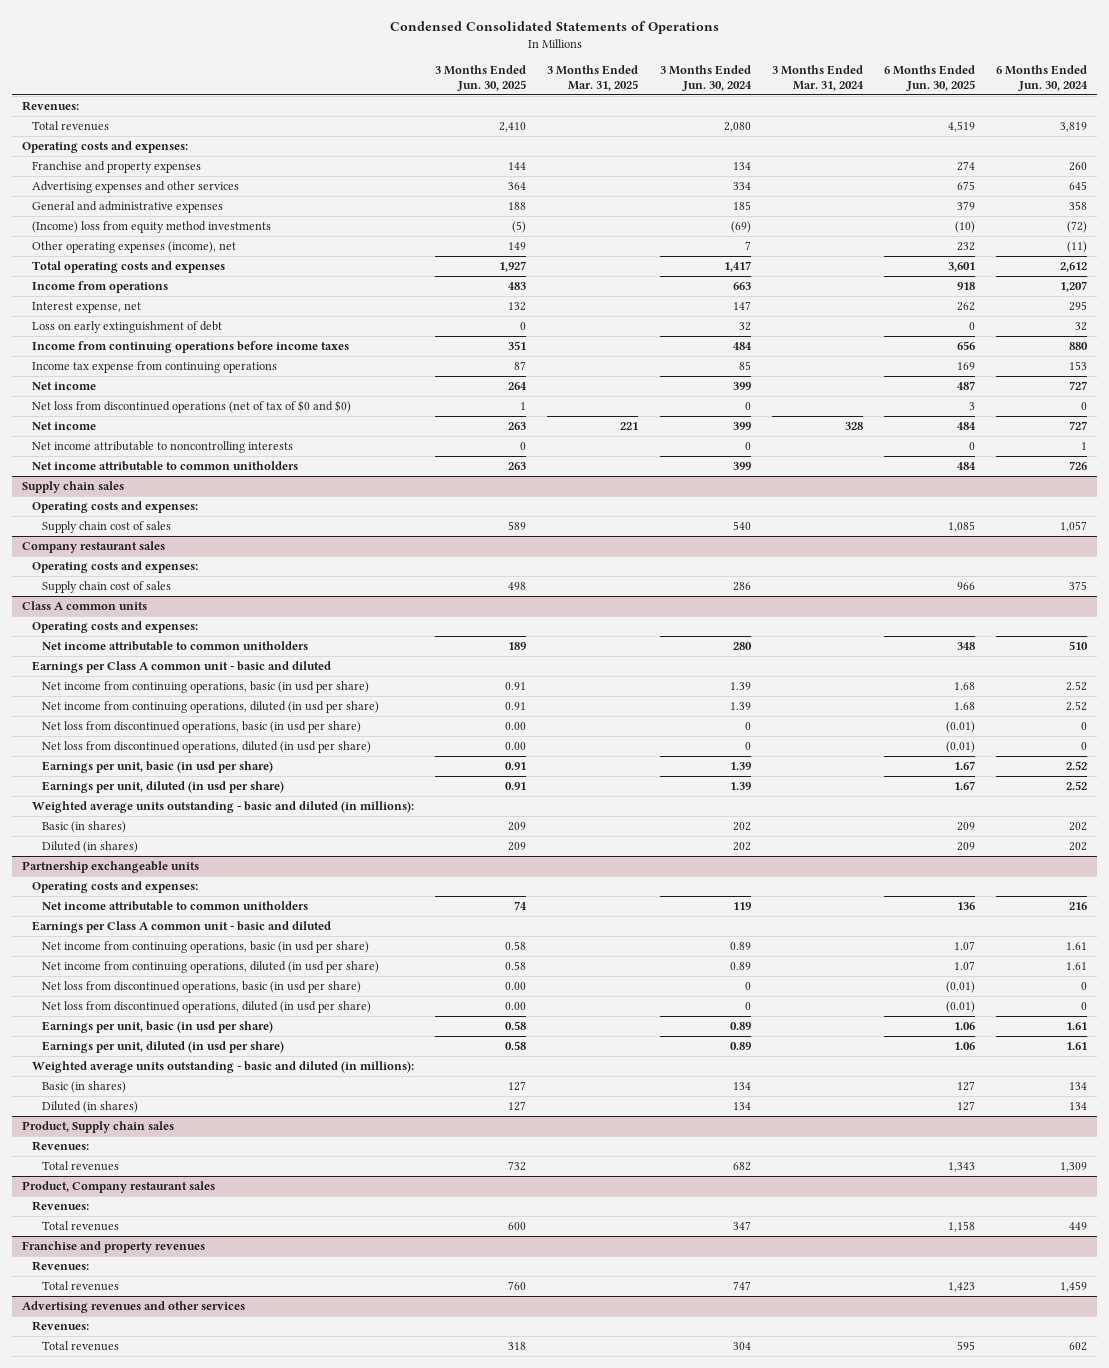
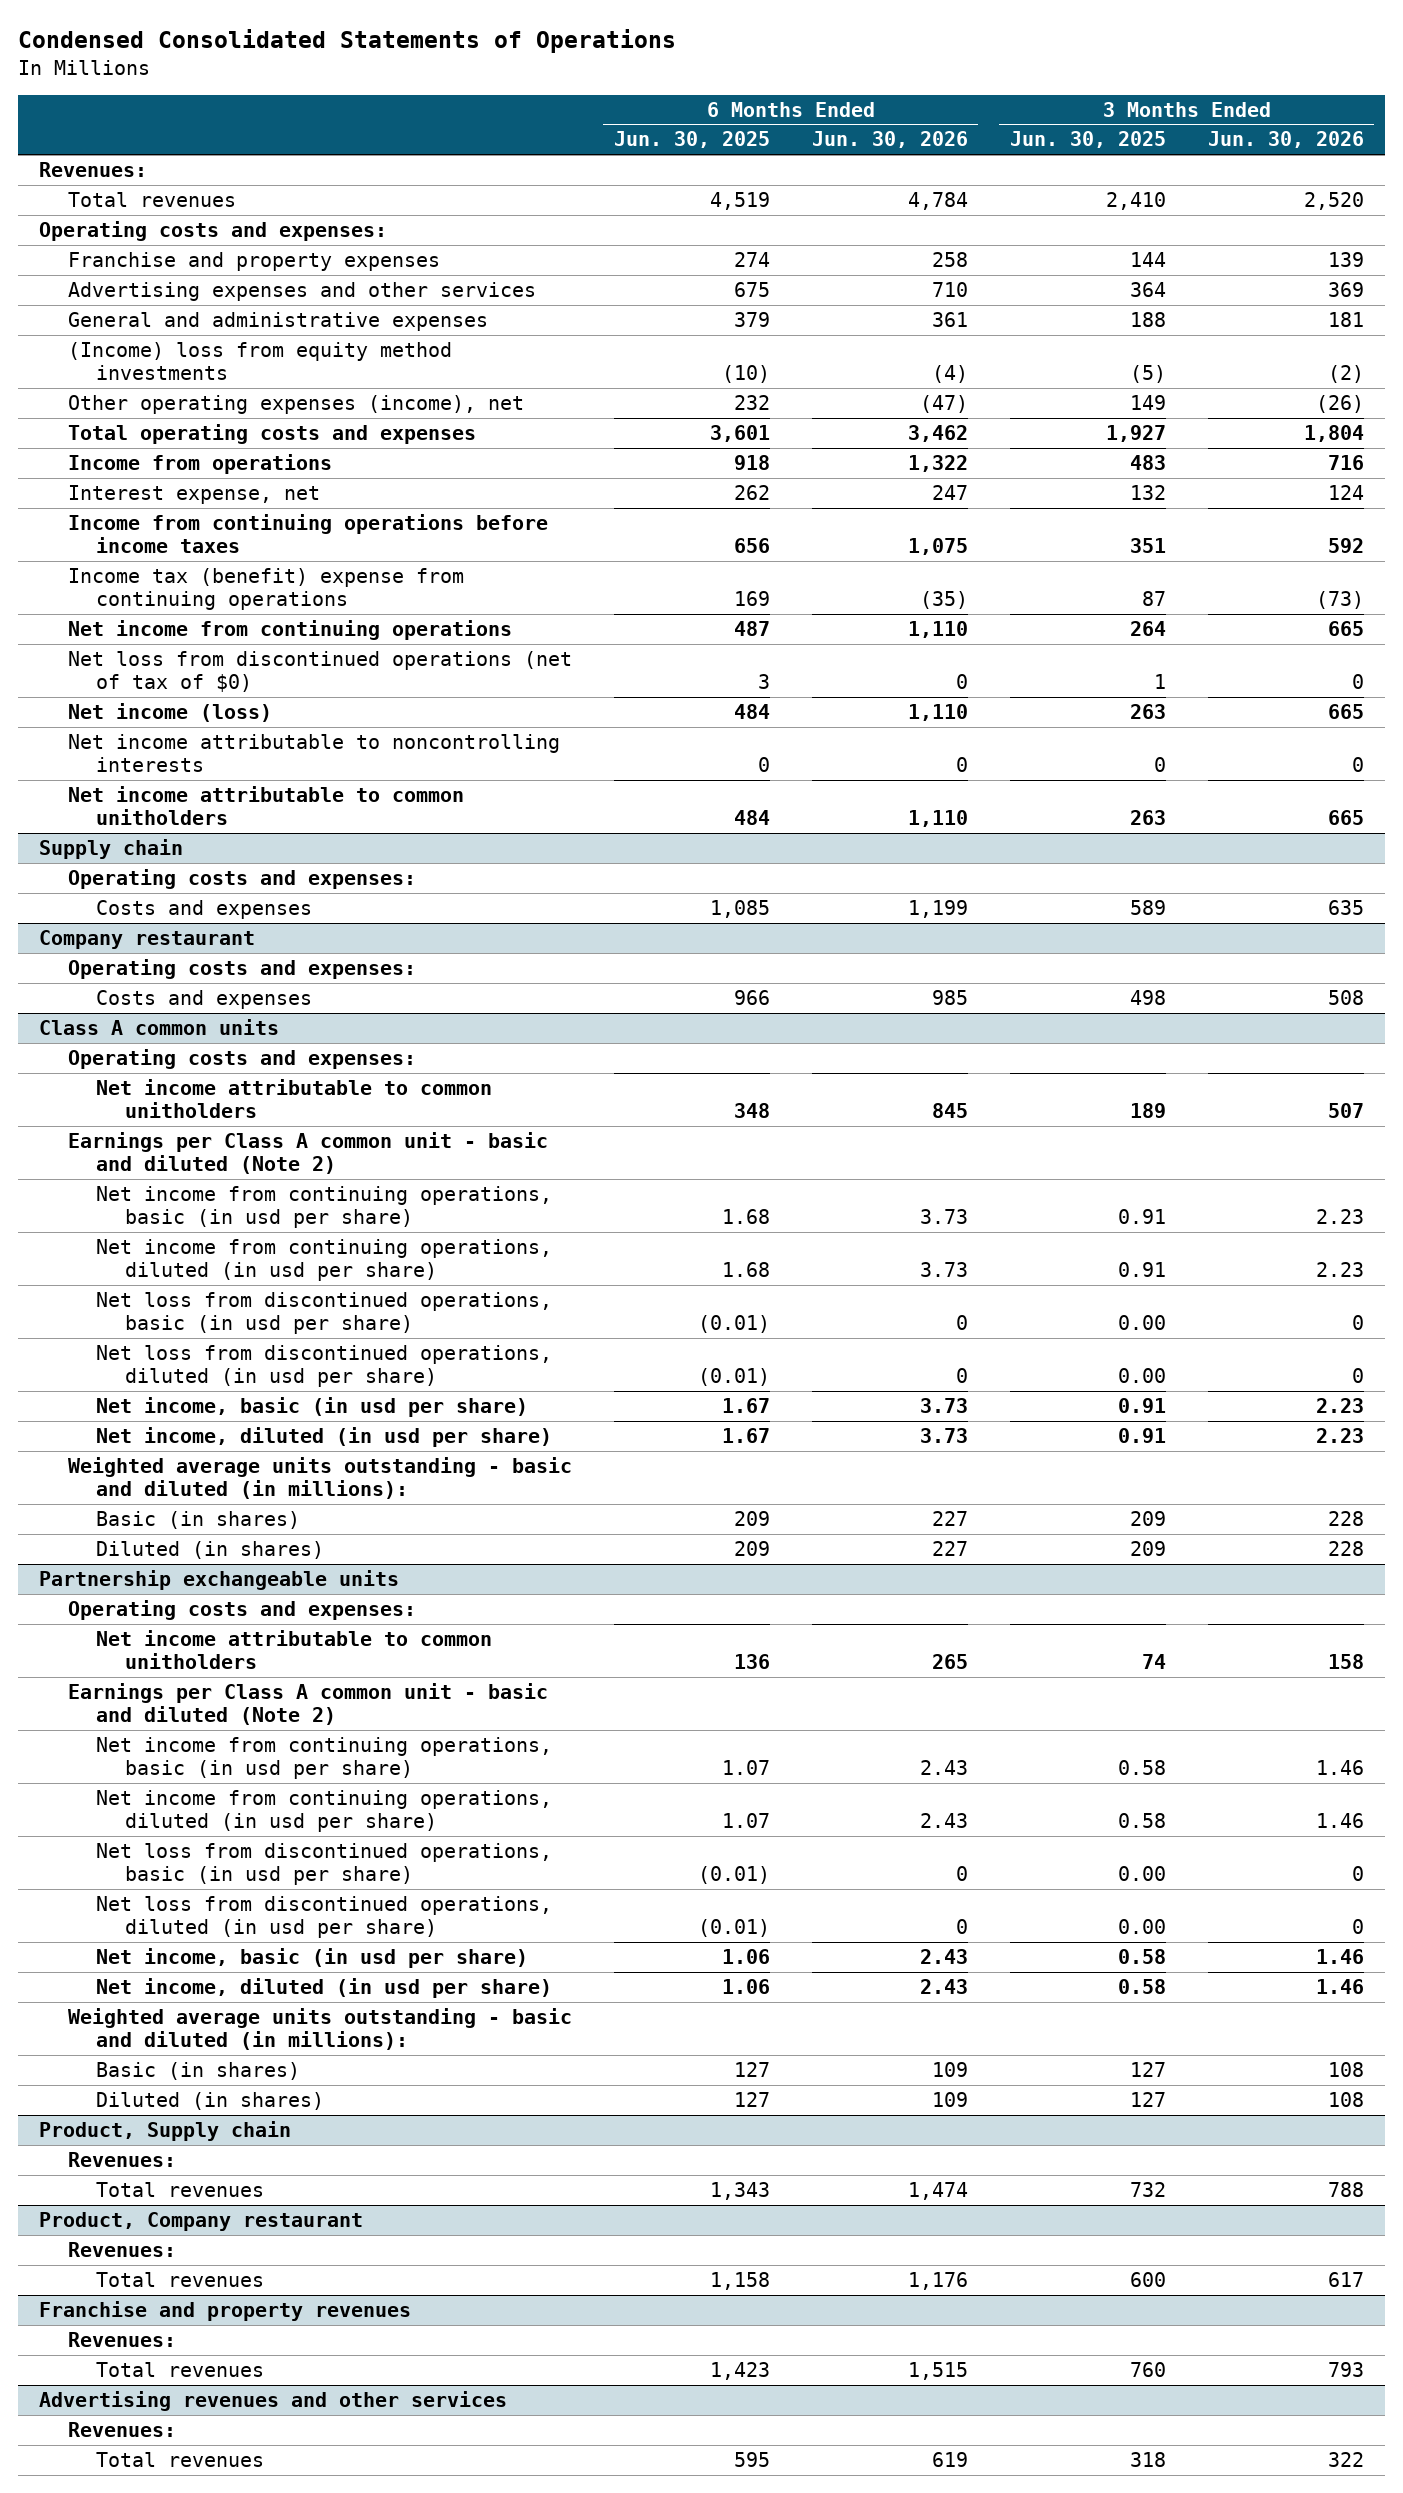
- | 3 Months Ended Jun. 30, 2025 | 3 Months Ended Mar. 31, 2025 | 3 Months Ended Jun. 30, 2024 | 3 Months Ended Mar. 31, 2024 | 6 Months Ended Jun. 30, 2025 | 6 Months Ended Jun. 30, 2024
+ | 6 Months Ended Jun. 30, 2025 | 6 Months Ended Jun. 30, 2026 | 3 Months Ended Jun. 30, 2025 | 3 Months Ended Jun. 30, 2026
- Loss on early extinguishment of debt | 0 | | 32 | | 0 | 32
- Income tax expense from continuing operations | 87 | | 85 | | 169 | 153
- Net income | 264 | | 399 | | 487 | 727
- Net loss from discontinued operations (net of tax of $0 and $0) | 1 | | 0 | | 3 | 0
- Net income | 263 | 221 | 399 | 328 | 484 | 727
+ Income tax (benefit) expense from continuing operations | 169 | (35) | 87 | (73)
+ Net income from continuing operations | 487 | 1,110 | 264 | 665
+ Net loss from discontinued operations (net of tax of $0) | 3 | 0 | 1 | 0
+ Net income (loss) | 484 | 1,110 | 263 | 665
- Supply chain sales
+ Supply chain
- Supply chain cost of sales | 589 | | 540 | | 1,085 | 1,057
- Company restaurant sales
+ Costs and expenses | 1,085 | 1,199 | 589 | 635
+ Company restaurant
- Supply chain cost of sales | 498 | | 286 | | 966 | 375
+ Costs and expenses | 966 | 985 | 498 | 508
@ Class A common units
- Earnings per Class A common unit - basic and diluted
+ Earnings per Class A common unit - basic and diluted (Note 2)
- Earnings per unit, basic (in usd per share) | 0.91 | | 1.39 | | 1.67 | 2.52
- Earnings per unit, diluted (in usd per share) | 0.91 | | 1.39 | | 1.67 | 2.52
+ Net income, basic (in usd per share) | 1.67 | 3.73 | 0.91 | 2.23
+ Net income, diluted (in usd per share) | 1.67 | 3.73 | 0.91 | 2.23
@ Partnership exchangeable units
- Earnings per Class A common unit - basic and diluted
+ Earnings per Class A common unit - basic and diluted (Note 2)
- Earnings per unit, basic (in usd per share) | 0.58 | | 0.89 | | 1.06 | 1.61
- Earnings per unit, diluted (in usd per share) | 0.58 | | 0.89 | | 1.06 | 1.61
+ Net income, basic (in usd per share) | 1.06 | 2.43 | 0.58 | 1.46
+ Net income, diluted (in usd per share) | 1.06 | 2.43 | 0.58 | 1.46
- Product, Supply chain sales
+ Product, Supply chain
- Product, Company restaurant sales
+ Product, Company restaurant

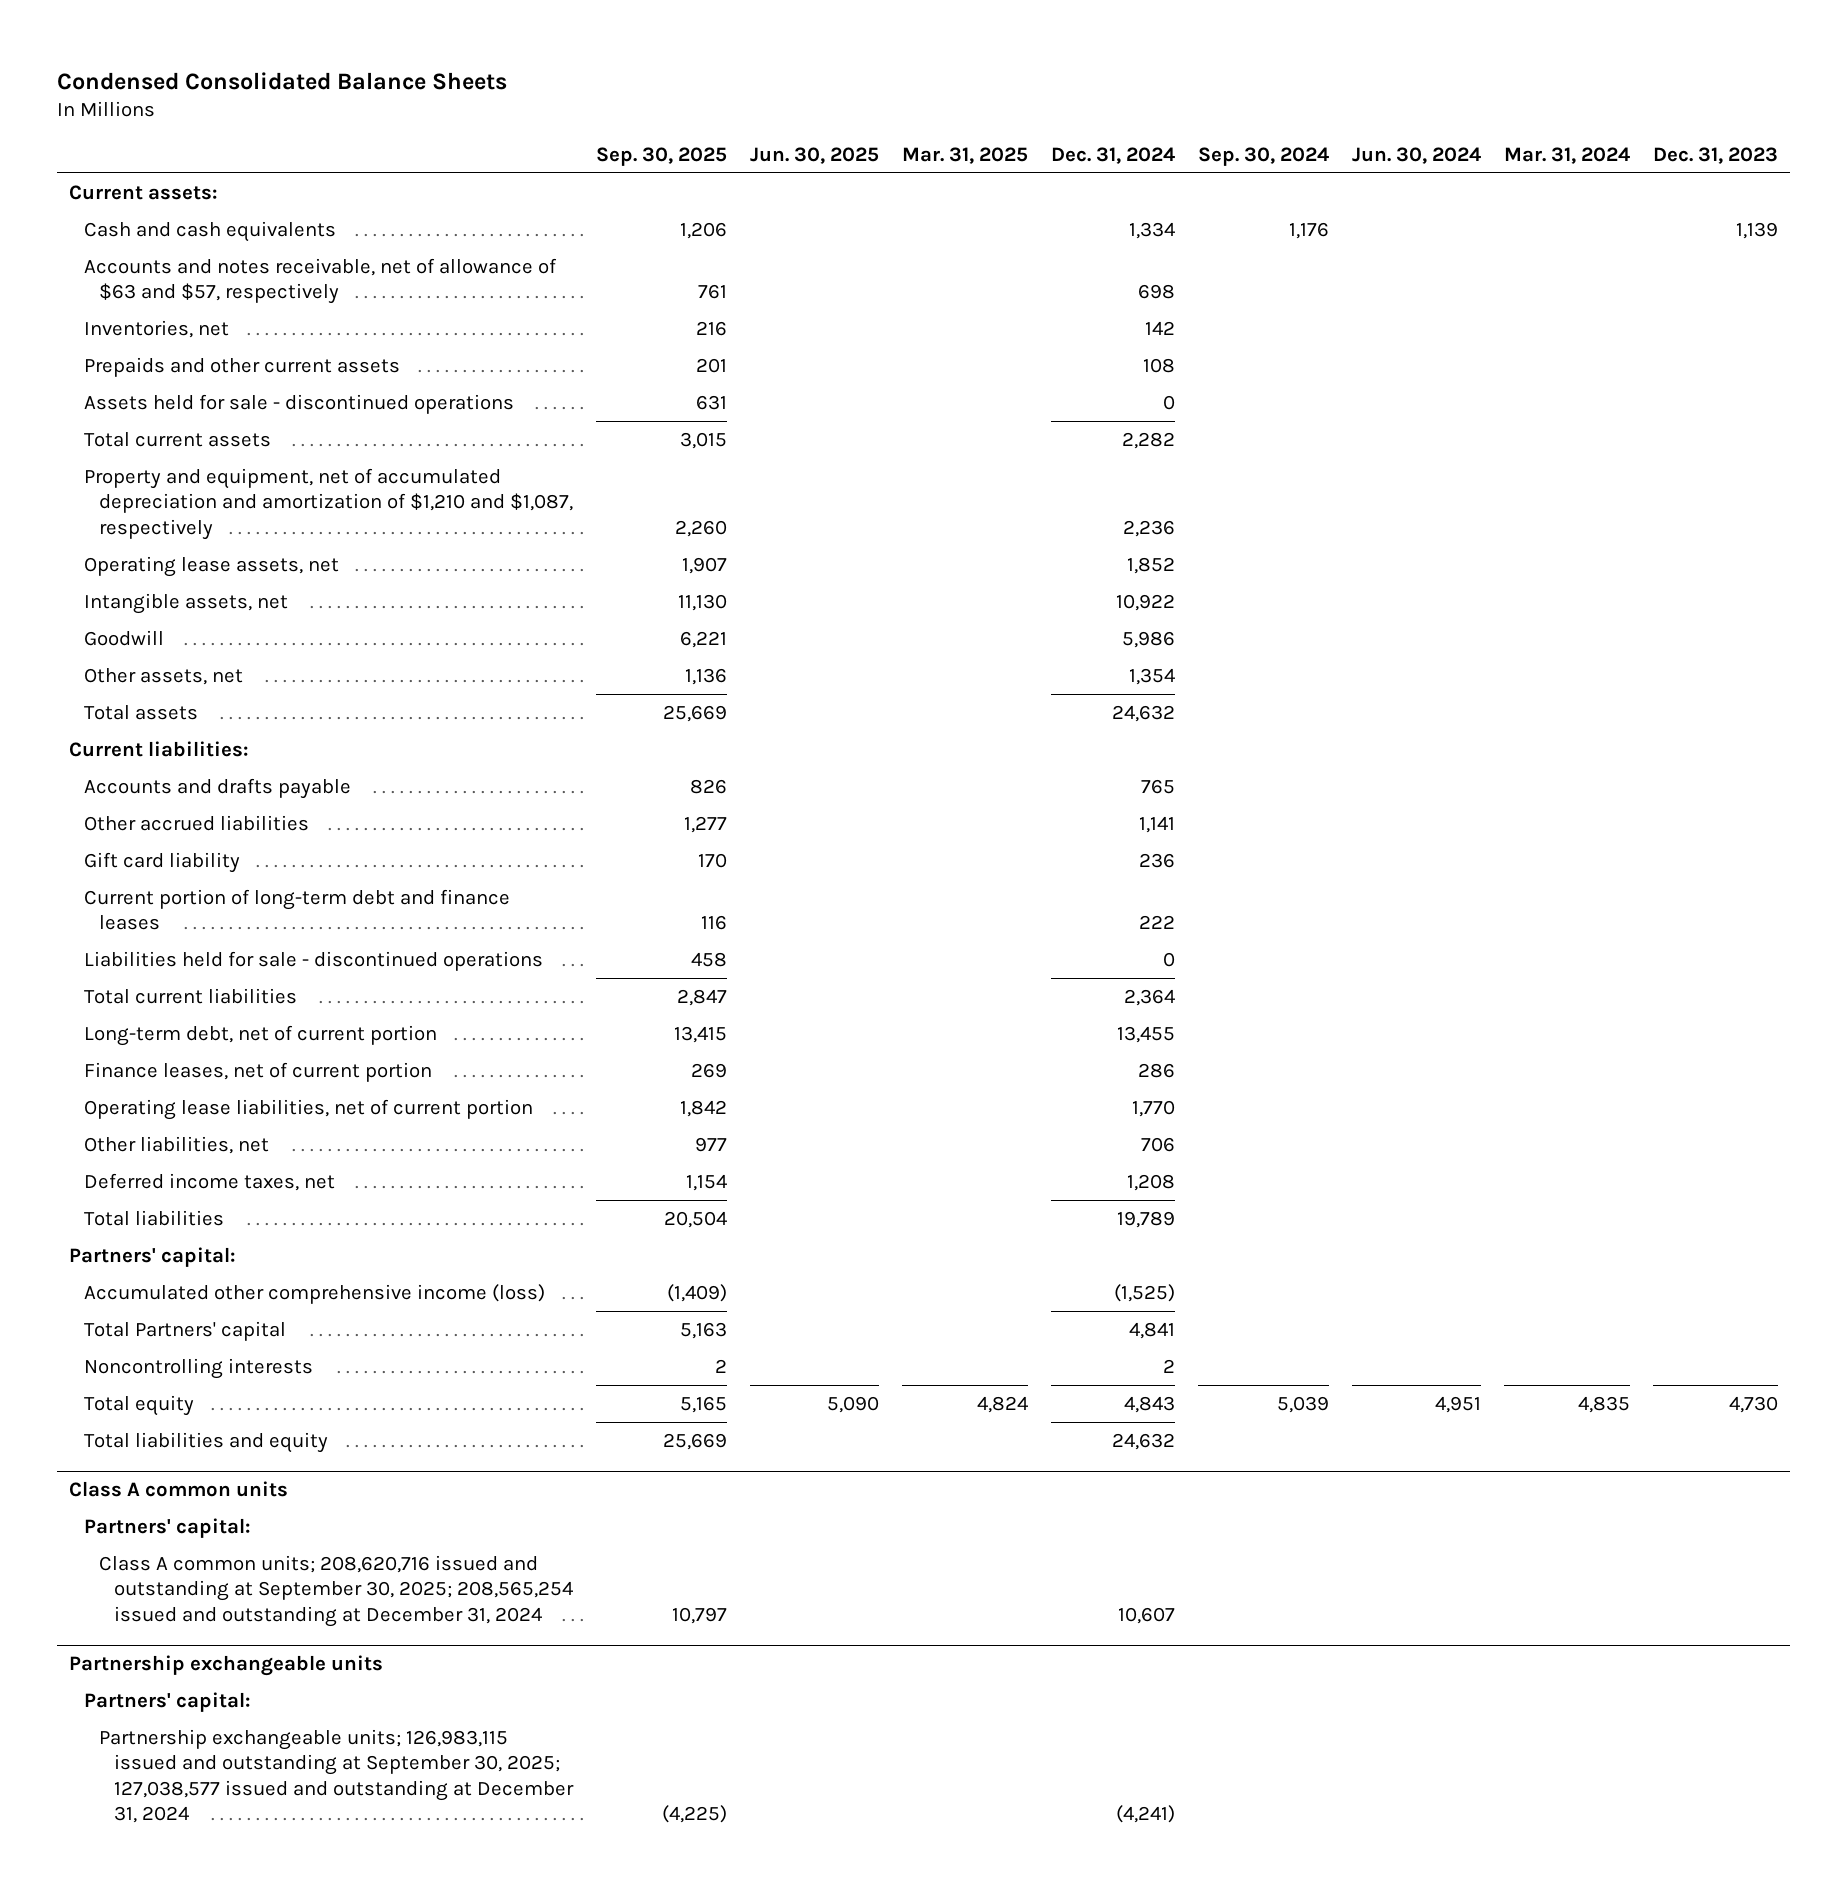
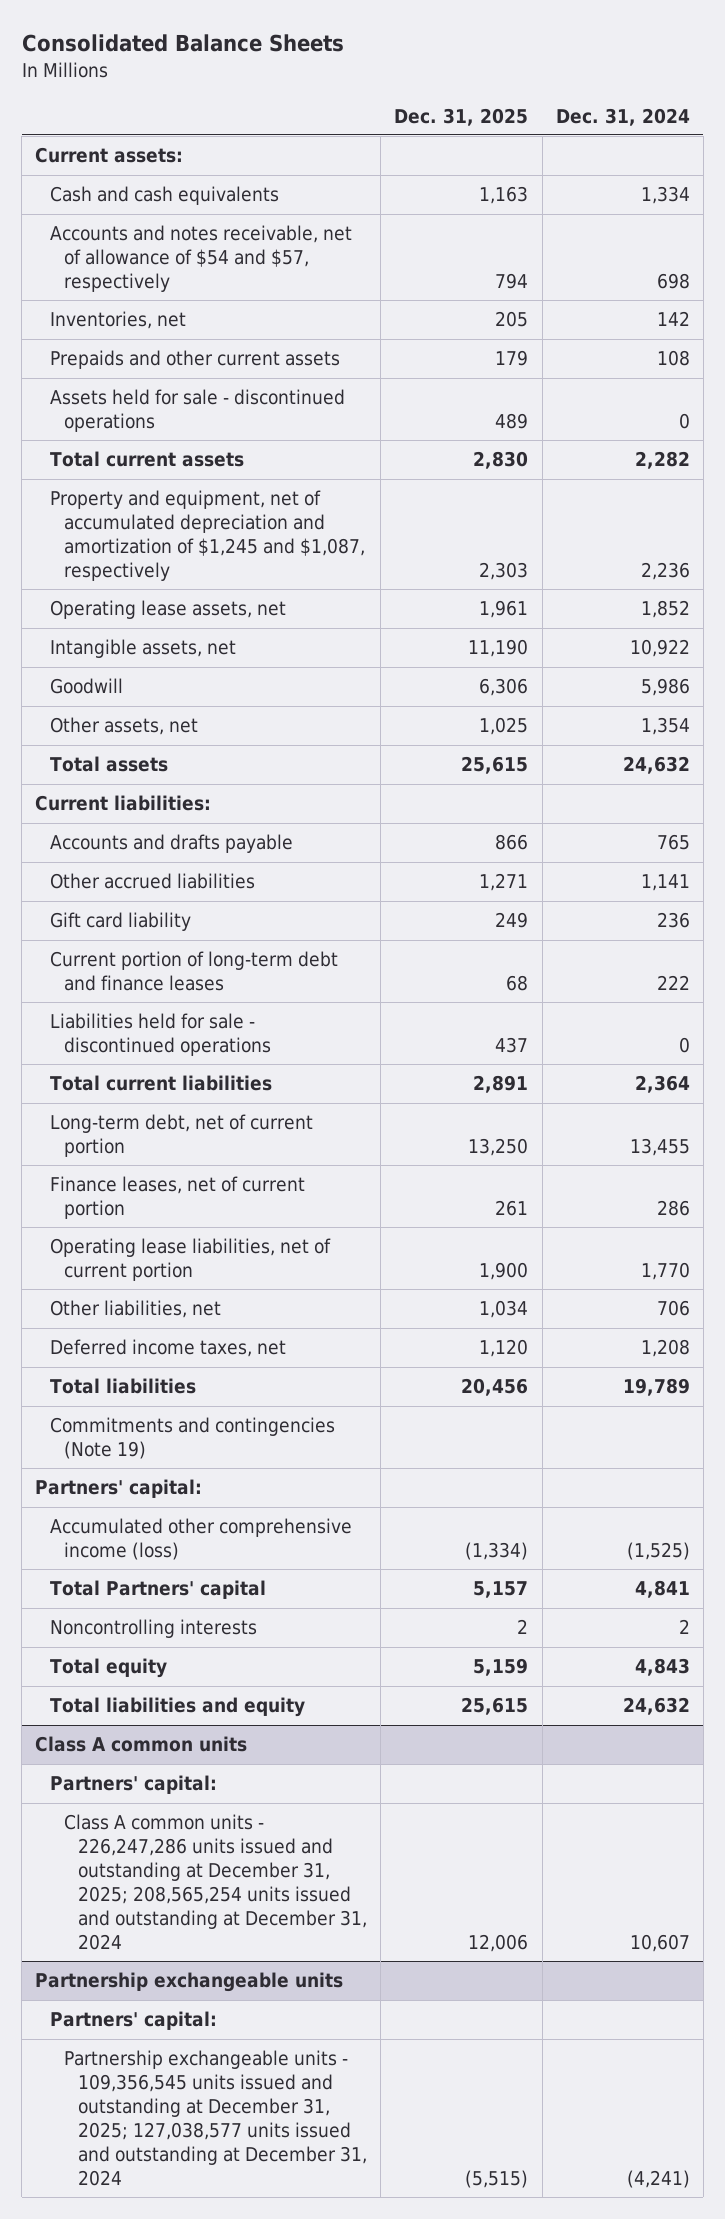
- Condensed Consolidated Balance Sheets
+ Consolidated Balance Sheets
- | Sep. 30, 2025 | Jun. 30, 2025 | Mar. 31, 2025 | Dec. 31, 2024 | Sep. 30, 2024 | Jun. 30, 2024 | Mar. 31, 2024 | Dec. 31, 2023
+ | Dec. 31, 2025 | Dec. 31, 2024
- Accounts and notes receivable, net of allowance of $63 and $57, respectively | 761 | | | 698 | | | |
+ Accounts and notes receivable, net of allowance of $54 and $57, respectively | 794 | 698
- Property and equipment, net of accumulated depreciation and amortization of $1,210 and $1,087, respectively | 2,260 | | | 2,236 | | | |
+ Property and equipment, net of accumulated depreciation and amortization of $1,245 and $1,087, respectively | 2,303 | 2,236
+ Commitments and contingencies (Note 19)
@ Class A common units
- Class A common units; 208,620,716 issued and outstanding at September 30, 2025; 208,565,254 issued and outstanding at December 31, 2024 | 10,797 | | | 10,607 | | | |
+ Class A common units - 226,247,286 units issued and outstanding at December 31, 2025; 208,565,254 units issued and outstanding at December 31, 2024 | 12,006 | 10,607
@ Partnership exchangeable units
- Partnership exchangeable units; 126,983,115 issued and outstanding at September 30, 2025; 127,038,577 issued and outstanding at December 31, 2024 | (4,225) | | | (4,241) | | | |
+ Partnership exchangeable units - 109,356,545 units issued and outstanding at December 31, 2025; 127,038,577 units issued and outstanding at December 31, 2024 | (5,515) | (4,241)

